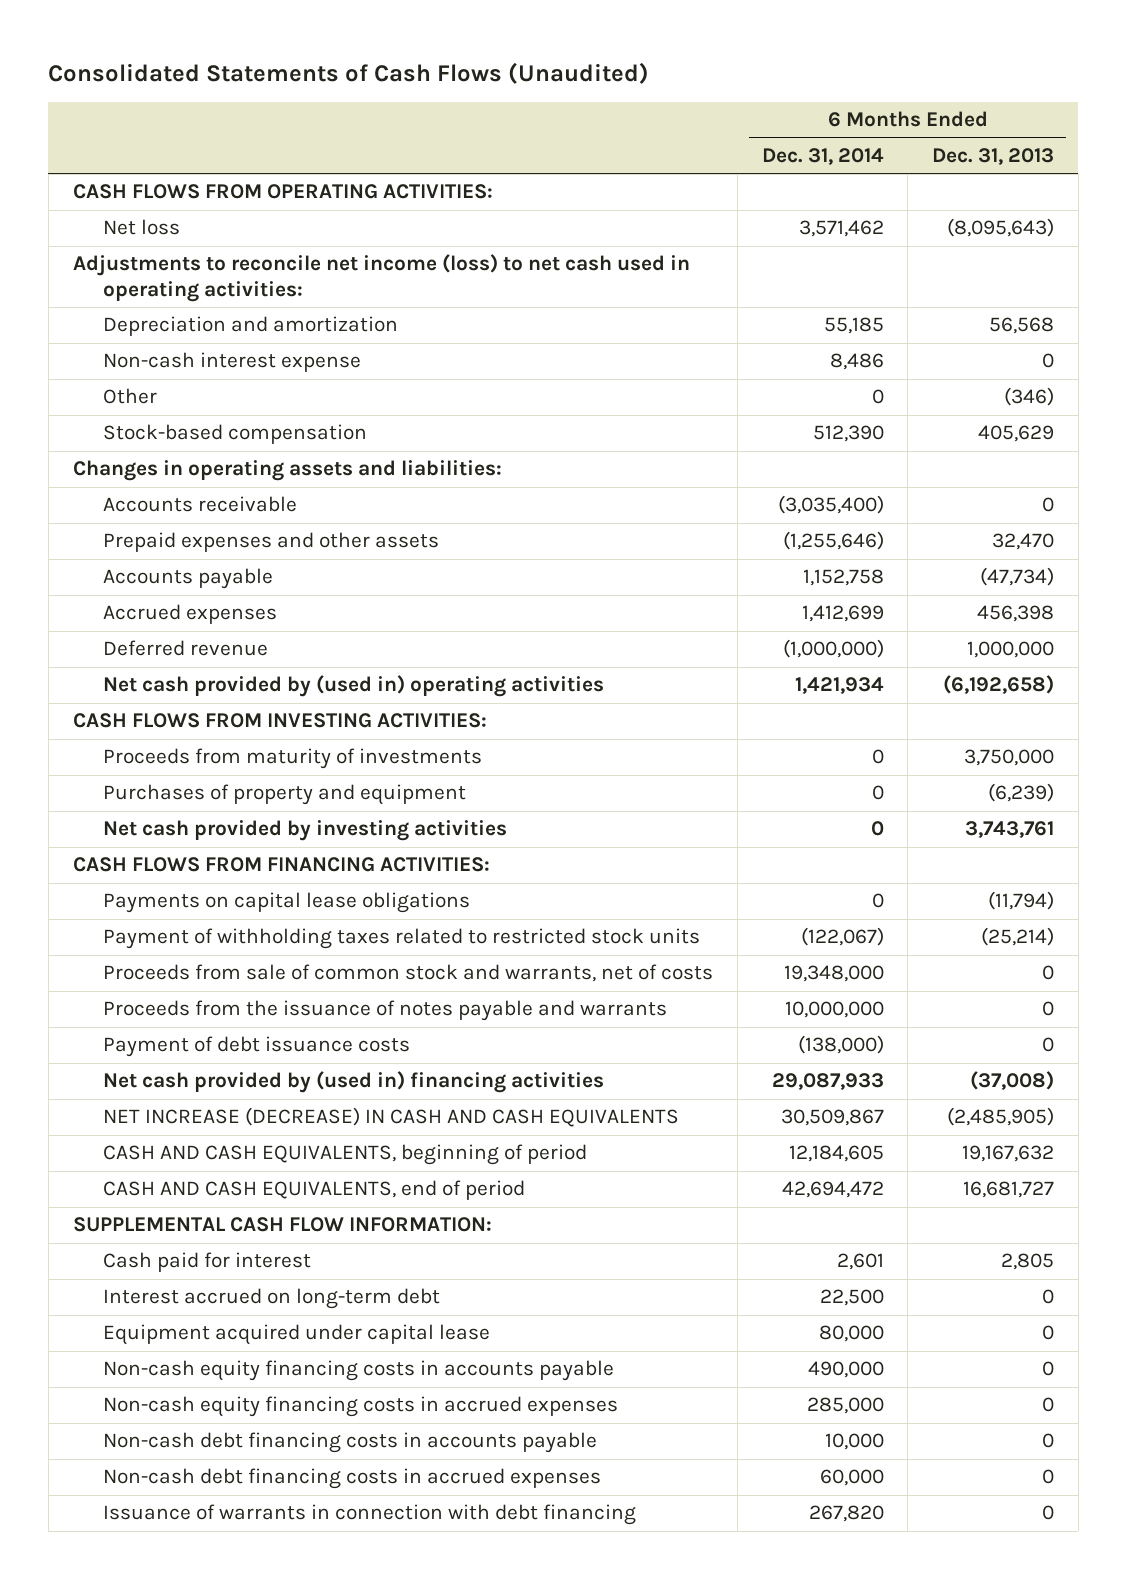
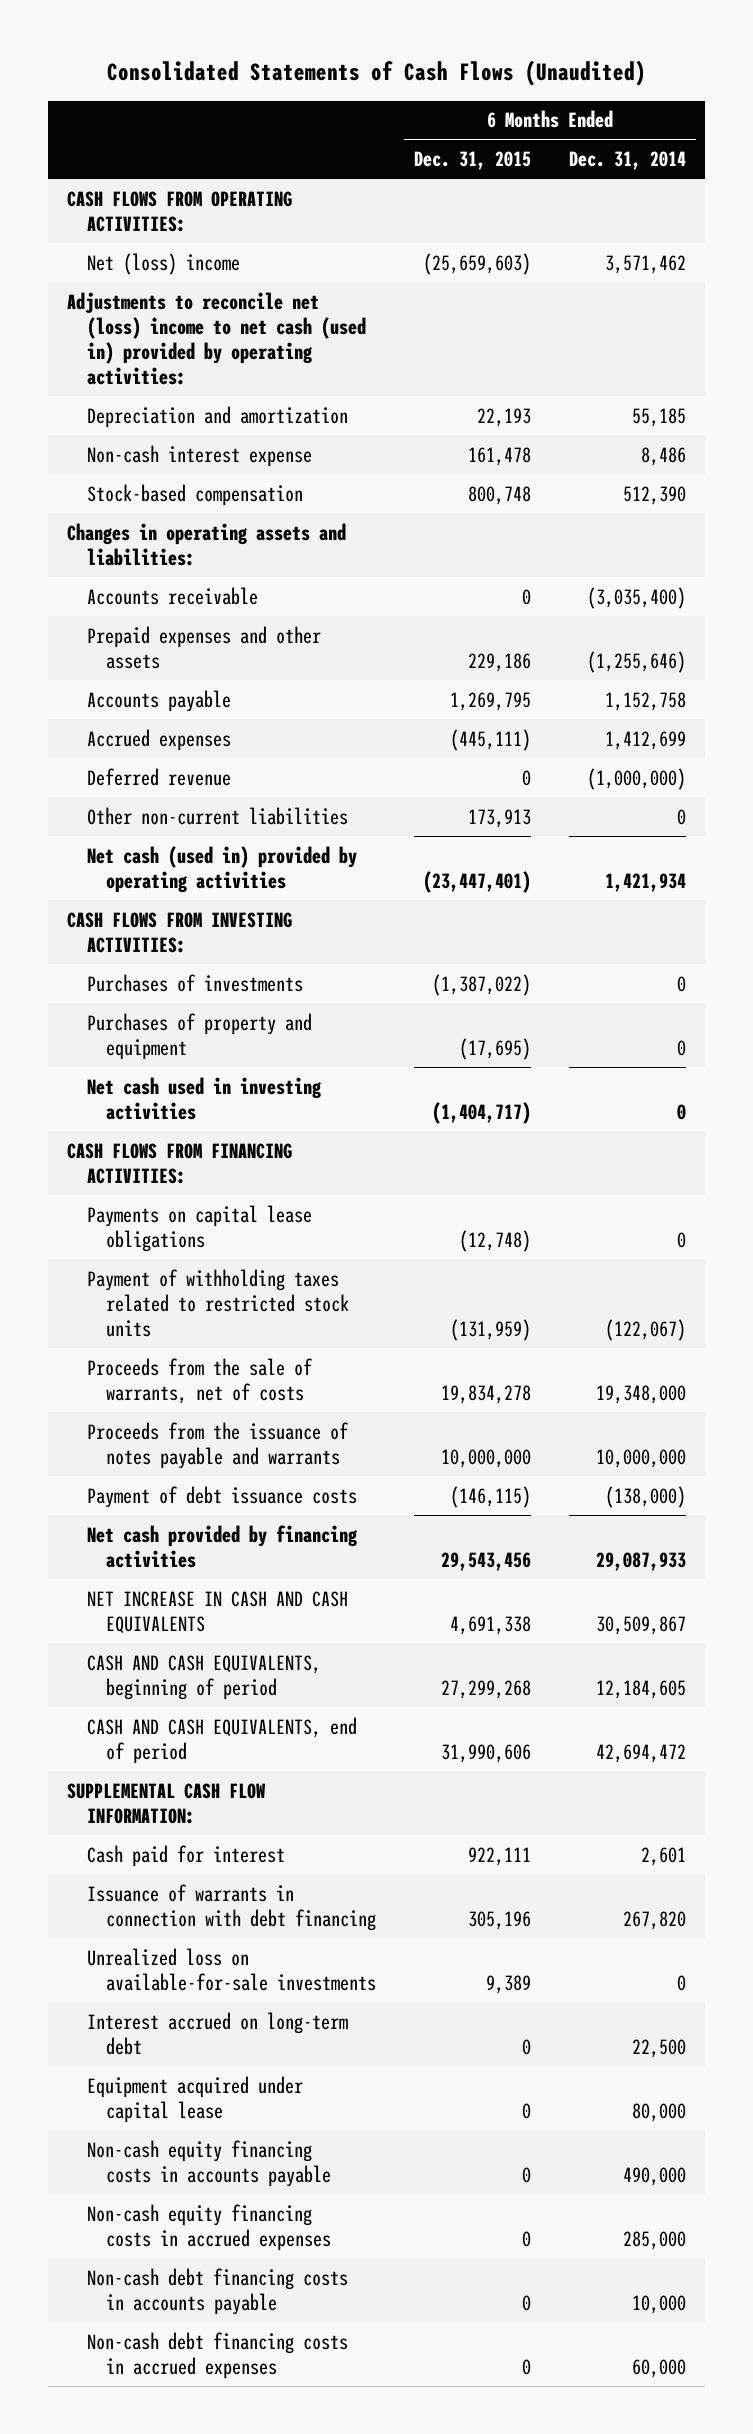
- | 6 Months Ended Dec. 31, 2014 | 6 Months Ended Dec. 31, 2013
+ | 6 Months Ended Dec. 31, 2015 | 6 Months Ended Dec. 31, 2014
- Net loss | 3,571,462 | (8,095,643)
- Adjustments to reconcile net income (loss) to net cash used in operating activities:
+ Net (loss) income | (25,659,603) | 3,571,462
+ Adjustments to reconcile net (loss) income to net cash (used in) provided by operating activities:
- Other | 0 | (346)
- Net cash provided by (used in) operating activities | 1,421,934 | (6,192,658)
+ Other non-current liabilities | 173,913 | 0
+ Net cash (used in) provided by operating activities | (23,447,401) | 1,421,934
- Proceeds from maturity of investments | 0 | 3,750,000
+ Purchases of investments | (1,387,022) | 0
- Net cash provided by investing activities | 0 | 3,743,761
+ Net cash used in investing activities | (1,404,717) | 0
- Proceeds from sale of common stock and warrants, net of costs | 19,348,000 | 0
+ Proceeds from the sale of warrants, net of costs | 19,834,278 | 19,348,000
- Net cash provided by (used in) financing activities | 29,087,933 | (37,008)
- NET INCREASE (DECREASE) IN CASH AND CASH EQUIVALENTS | 30,509,867 | (2,485,905)
+ Net cash provided by financing activities | 29,543,456 | 29,087,933
+ NET INCREASE IN CASH AND CASH EQUIVALENTS | 4,691,338 | 30,509,867
moved up: Issuance of warrants in connection with debt financing | 305,196 | 267,820
+ Unrealized loss on available-for-sale investments | 9,389 | 0

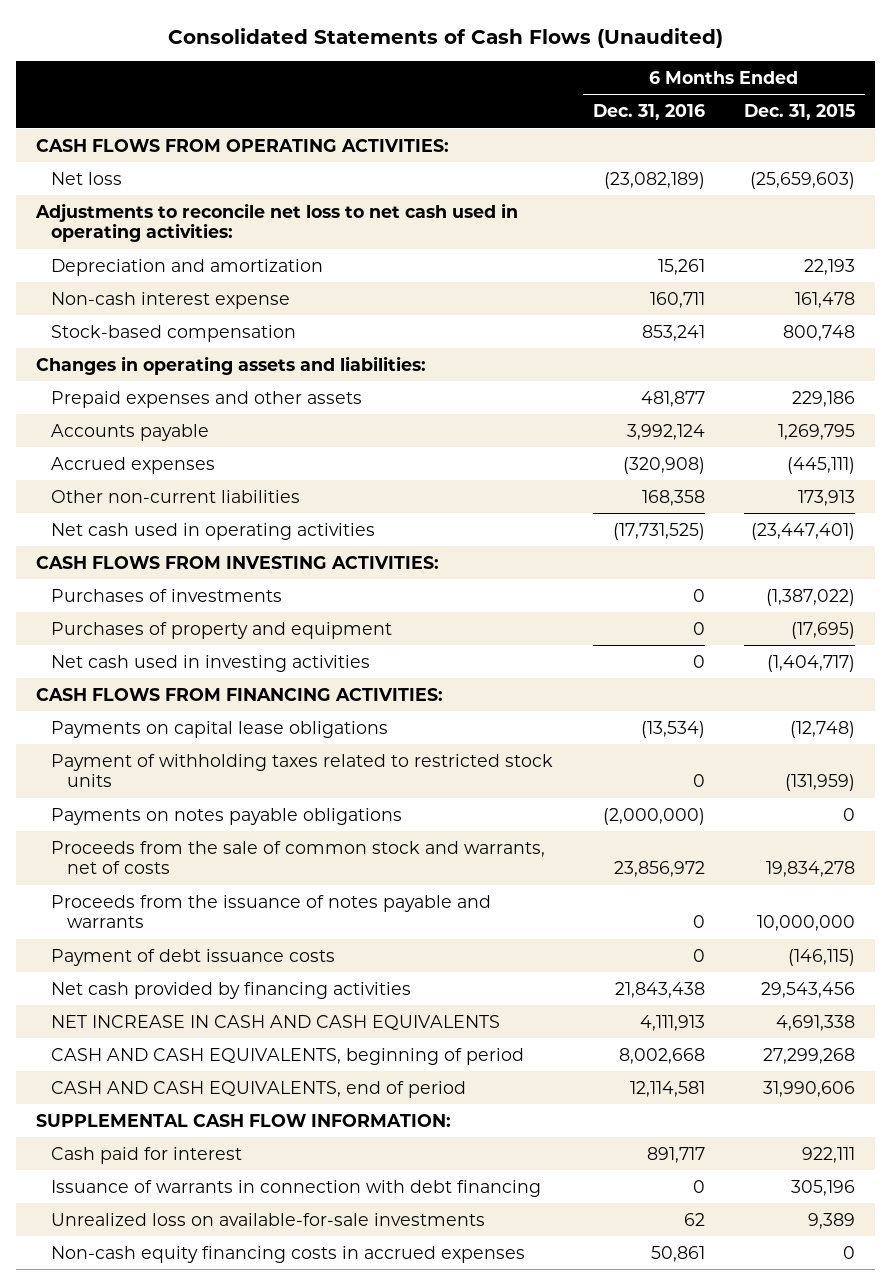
- | 6 Months Ended Dec. 31, 2015 | 6 Months Ended Dec. 31, 2014
+ | 6 Months Ended Dec. 31, 2016 | 6 Months Ended Dec. 31, 2015
- Net (loss) income | (25,659,603) | 3,571,462
- Adjustments to reconcile net (loss) income to net cash (used in) provided by operating activities:
+ Net loss | (23,082,189) | (25,659,603)
+ Adjustments to reconcile net loss to net cash used in operating activities:
- Accounts receivable | 0 | (3,035,400)
- Deferred revenue | 0 | (1,000,000)
- Net cash (used in) provided by operating activities | (23,447,401) | 1,421,934
+ Net cash used in operating activities | (17,731,525) | (23,447,401)
- Proceeds from the sale of warrants, net of costs | 19,834,278 | 19,348,000
+ Payments on notes payable obligations | (2,000,000) | 0
+ Proceeds from the sale of common stock and warrants, net of costs | 23,856,972 | 19,834,278
- Interest accrued on long-term debt | 0 | 22,500
- Equipment acquired under capital lease | 0 | 80,000
- Non-cash equity financing costs in accounts payable | 0 | 490,000
- Non-cash debt financing costs in accounts payable | 0 | 10,000
- Non-cash debt financing costs in accrued expenses | 0 | 60,000

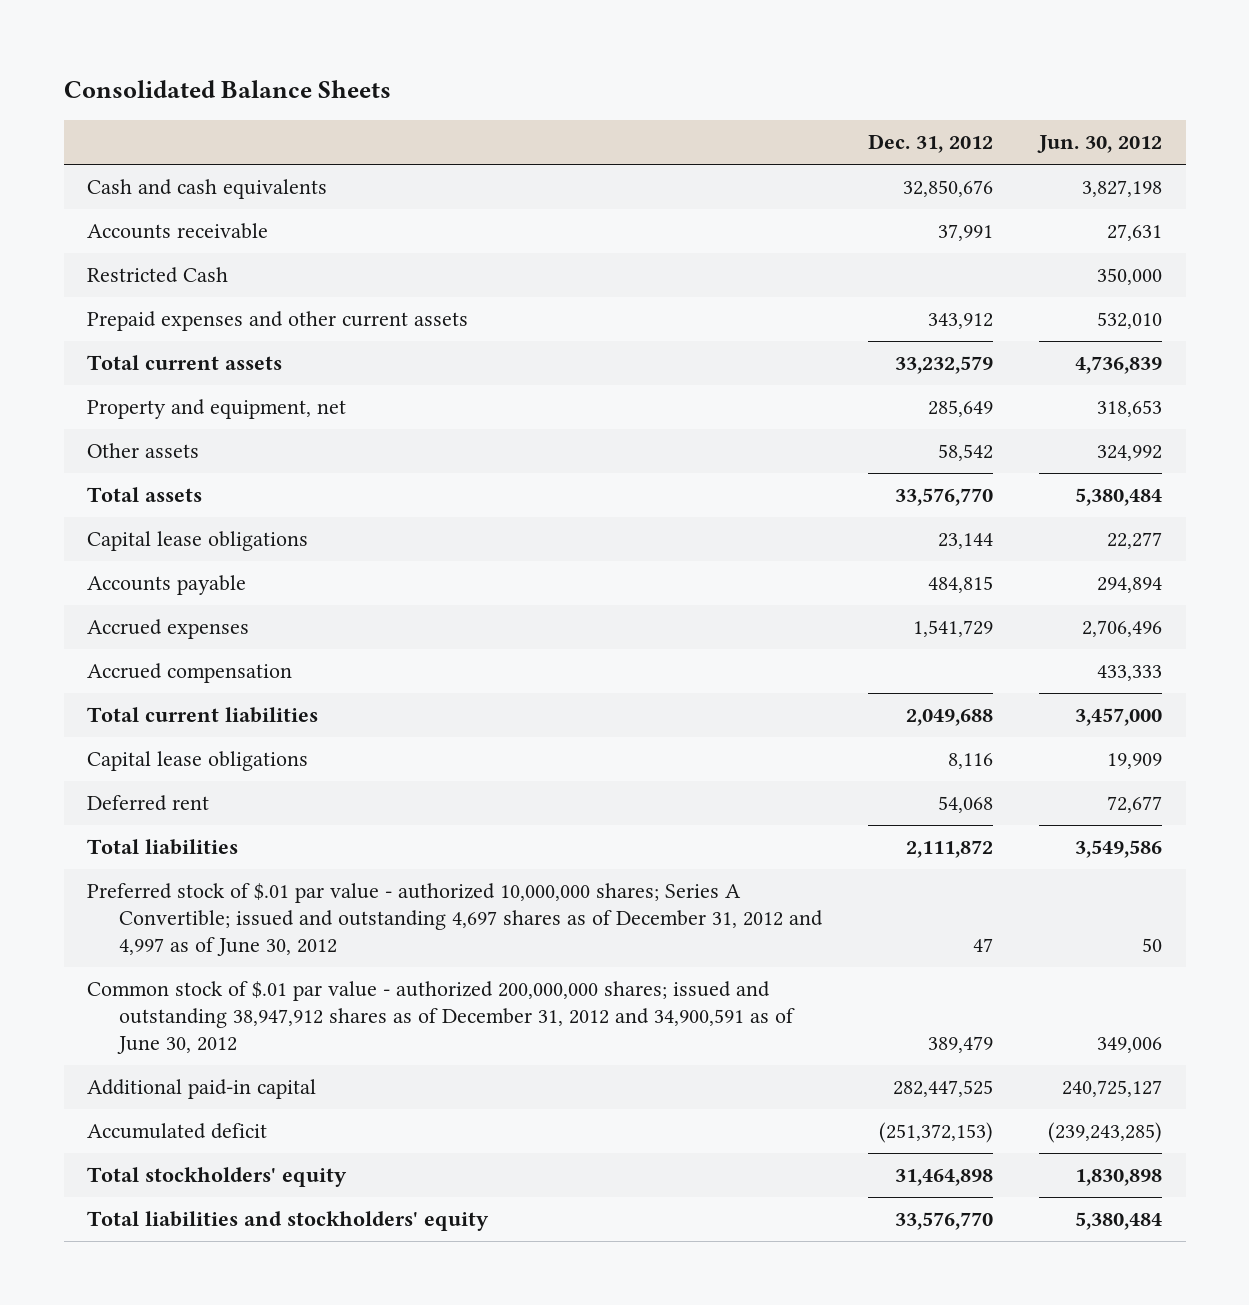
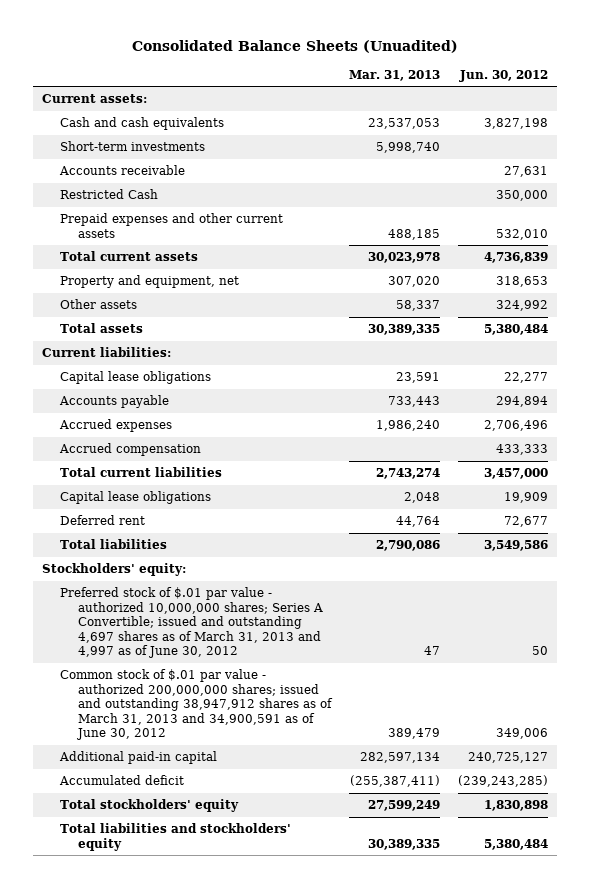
- Consolidated Balance Sheets
+ Consolidated Balance Sheets (Unuadited)
- | Dec. 31, 2012 | Jun. 30, 2012
+ | Mar. 31, 2013 | Jun. 30, 2012
+ Current assets:
+ Short-term investments | 5,998,740 |
+ Current liabilities:
- Preferred stock of $.01 par value - authorized 10,000,000 shares; Series A Convertible; issued and outstanding 4,697 shares as of December 31, 2012 and 4,997 as of June 30, 2012 | 47 | 50
- Common stock of $.01 par value - authorized 200,000,000 shares; issued and outstanding 38,947,912 shares as of December 31, 2012 and 34,900,591 as of June 30, 2012 | 389,479 | 349,006
+ Stockholders' equity:
+ Preferred stock of $.01 par value - authorized 10,000,000 shares; Series A Convertible; issued and outstanding 4,697 shares as of March 31, 2013 and 4,997 as of June 30, 2012 | 47 | 50
+ Common stock of $.01 par value - authorized 200,000,000 shares; issued and outstanding 38,947,912 shares as of March 31, 2013 and 34,900,591 as of June 30, 2012 | 389,479 | 349,006

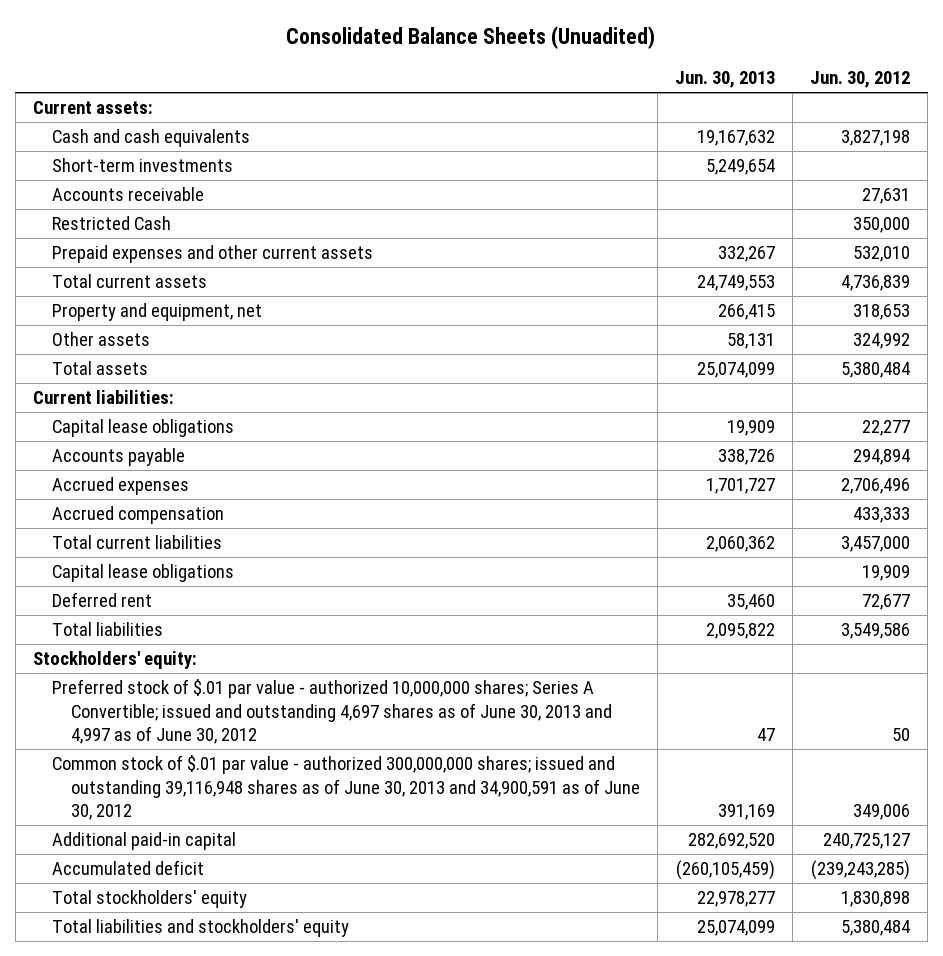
- | Mar. 31, 2013 | Jun. 30, 2012
+ | Jun. 30, 2013 | Jun. 30, 2012
- Preferred stock of $.01 par value - authorized 10,000,000 shares; Series A Convertible; issued and outstanding 4,697 shares as of March 31, 2013 and 4,997 as of June 30, 2012 | 47 | 50
- Common stock of $.01 par value - authorized 200,000,000 shares; issued and outstanding 38,947,912 shares as of March 31, 2013 and 34,900,591 as of June 30, 2012 | 389,479 | 349,006
+ Preferred stock of $.01 par value - authorized 10,000,000 shares; Series A Convertible; issued and outstanding 4,697 shares as of June 30, 2013 and 4,997 as of June 30, 2012 | 47 | 50
+ Common stock of $.01 par value - authorized 300,000,000 shares; issued and outstanding 39,116,948 shares as of June 30, 2013 and 34,900,591 as of June 30, 2012 | 391,169 | 349,006

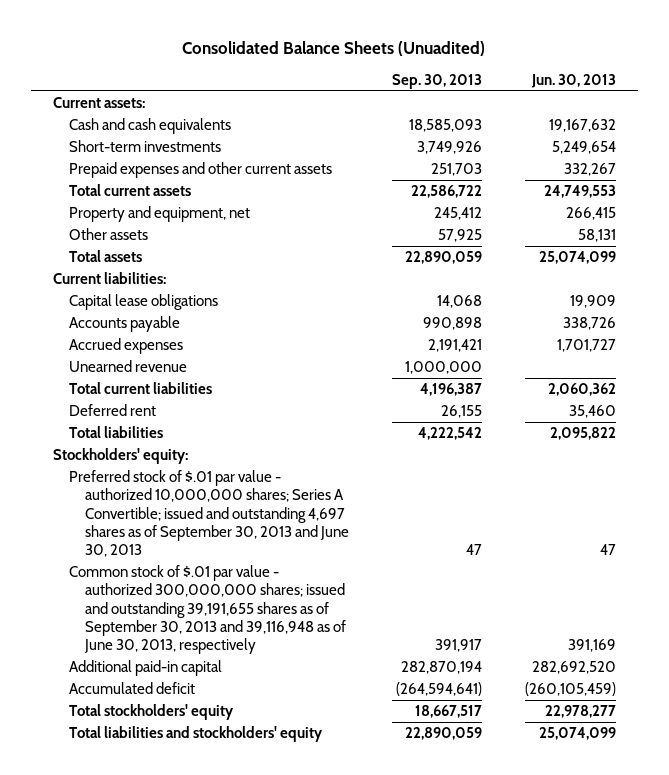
- | Jun. 30, 2013 | Jun. 30, 2012
+ | Sep. 30, 2013 | Jun. 30, 2013
- Accounts receivable | | 27,631
- Restricted Cash | | 350,000
- Accrued compensation | | 433,333
+ Unearned revenue | 1,000,000 |
- Capital lease obligations | | 19,909
- Preferred stock of $.01 par value - authorized 10,000,000 shares; Series A Convertible; issued and outstanding 4,697 shares as of June 30, 2013 and 4,997 as of June 30, 2012 | 47 | 50
- Common stock of $.01 par value - authorized 300,000,000 shares; issued and outstanding 39,116,948 shares as of June 30, 2013 and 34,900,591 as of June 30, 2012 | 391,169 | 349,006
+ Preferred stock of $.01 par value - authorized 10,000,000 shares; Series A Convertible; issued and outstanding 4,697 shares as of September 30, 2013 and June 30, 2013 | 47 | 47
+ Common stock of $.01 par value - authorized 300,000,000 shares; issued and outstanding 39,191,655 shares as of September 30, 2013 and 39,116,948 as of June 30, 2013, respectively | 391,917 | 391,169

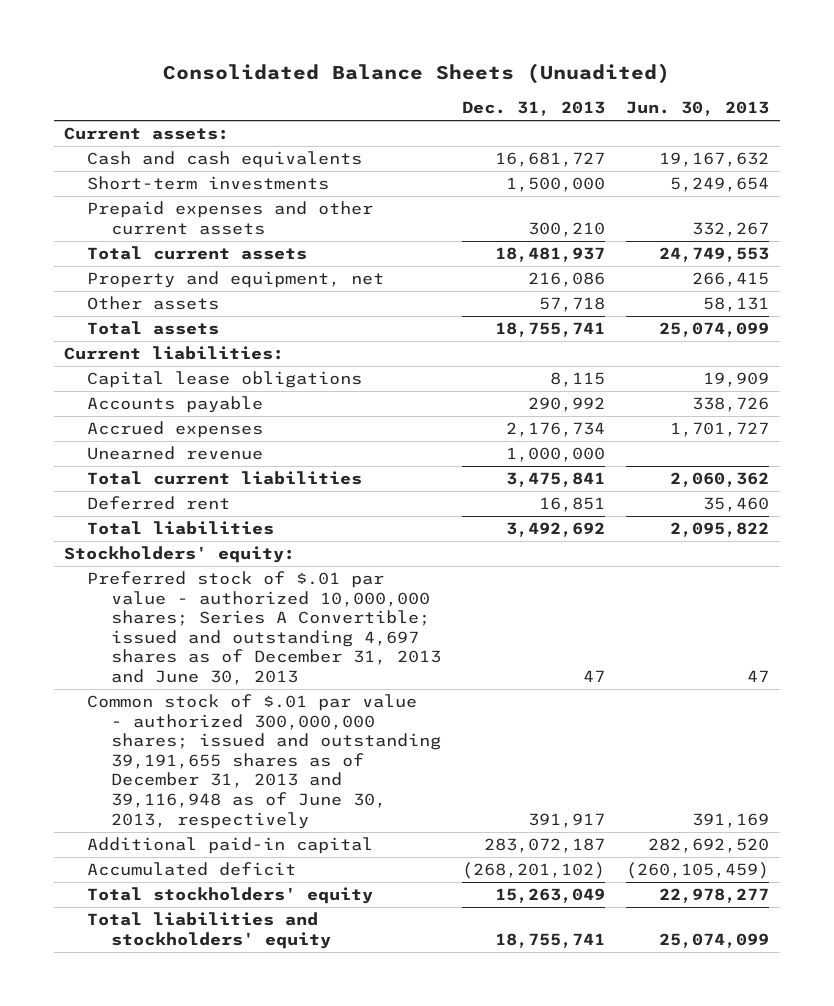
- | Sep. 30, 2013 | Jun. 30, 2013
+ | Dec. 31, 2013 | Jun. 30, 2013
- Preferred stock of $.01 par value - authorized 10,000,000 shares; Series A Convertible; issued and outstanding 4,697 shares as of September 30, 2013 and June 30, 2013 | 47 | 47
- Common stock of $.01 par value - authorized 300,000,000 shares; issued and outstanding 39,191,655 shares as of September 30, 2013 and 39,116,948 as of June 30, 2013, respectively | 391,917 | 391,169
+ Preferred stock of $.01 par value - authorized 10,000,000 shares; Series A Convertible; issued and outstanding 4,697 shares as of December 31, 2013 and June 30, 2013 | 47 | 47
+ Common stock of $.01 par value - authorized 300,000,000 shares; issued and outstanding 39,191,655 shares as of December 31, 2013 and 39,116,948 as of June 30, 2013, respectively | 391,917 | 391,169

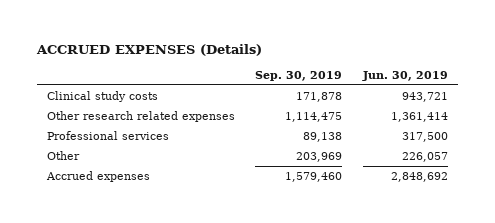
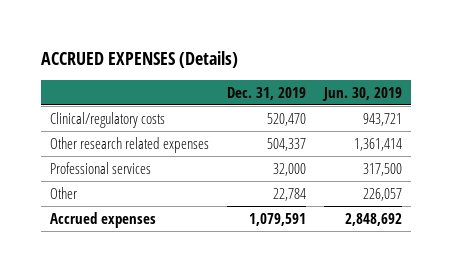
- | Sep. 30, 2019 | Jun. 30, 2019
+ | Dec. 31, 2019 | Jun. 30, 2019
- Clinical study costs | 171,878 | 943,721
+ Clinical/regulatory costs | 520,470 | 943,721

